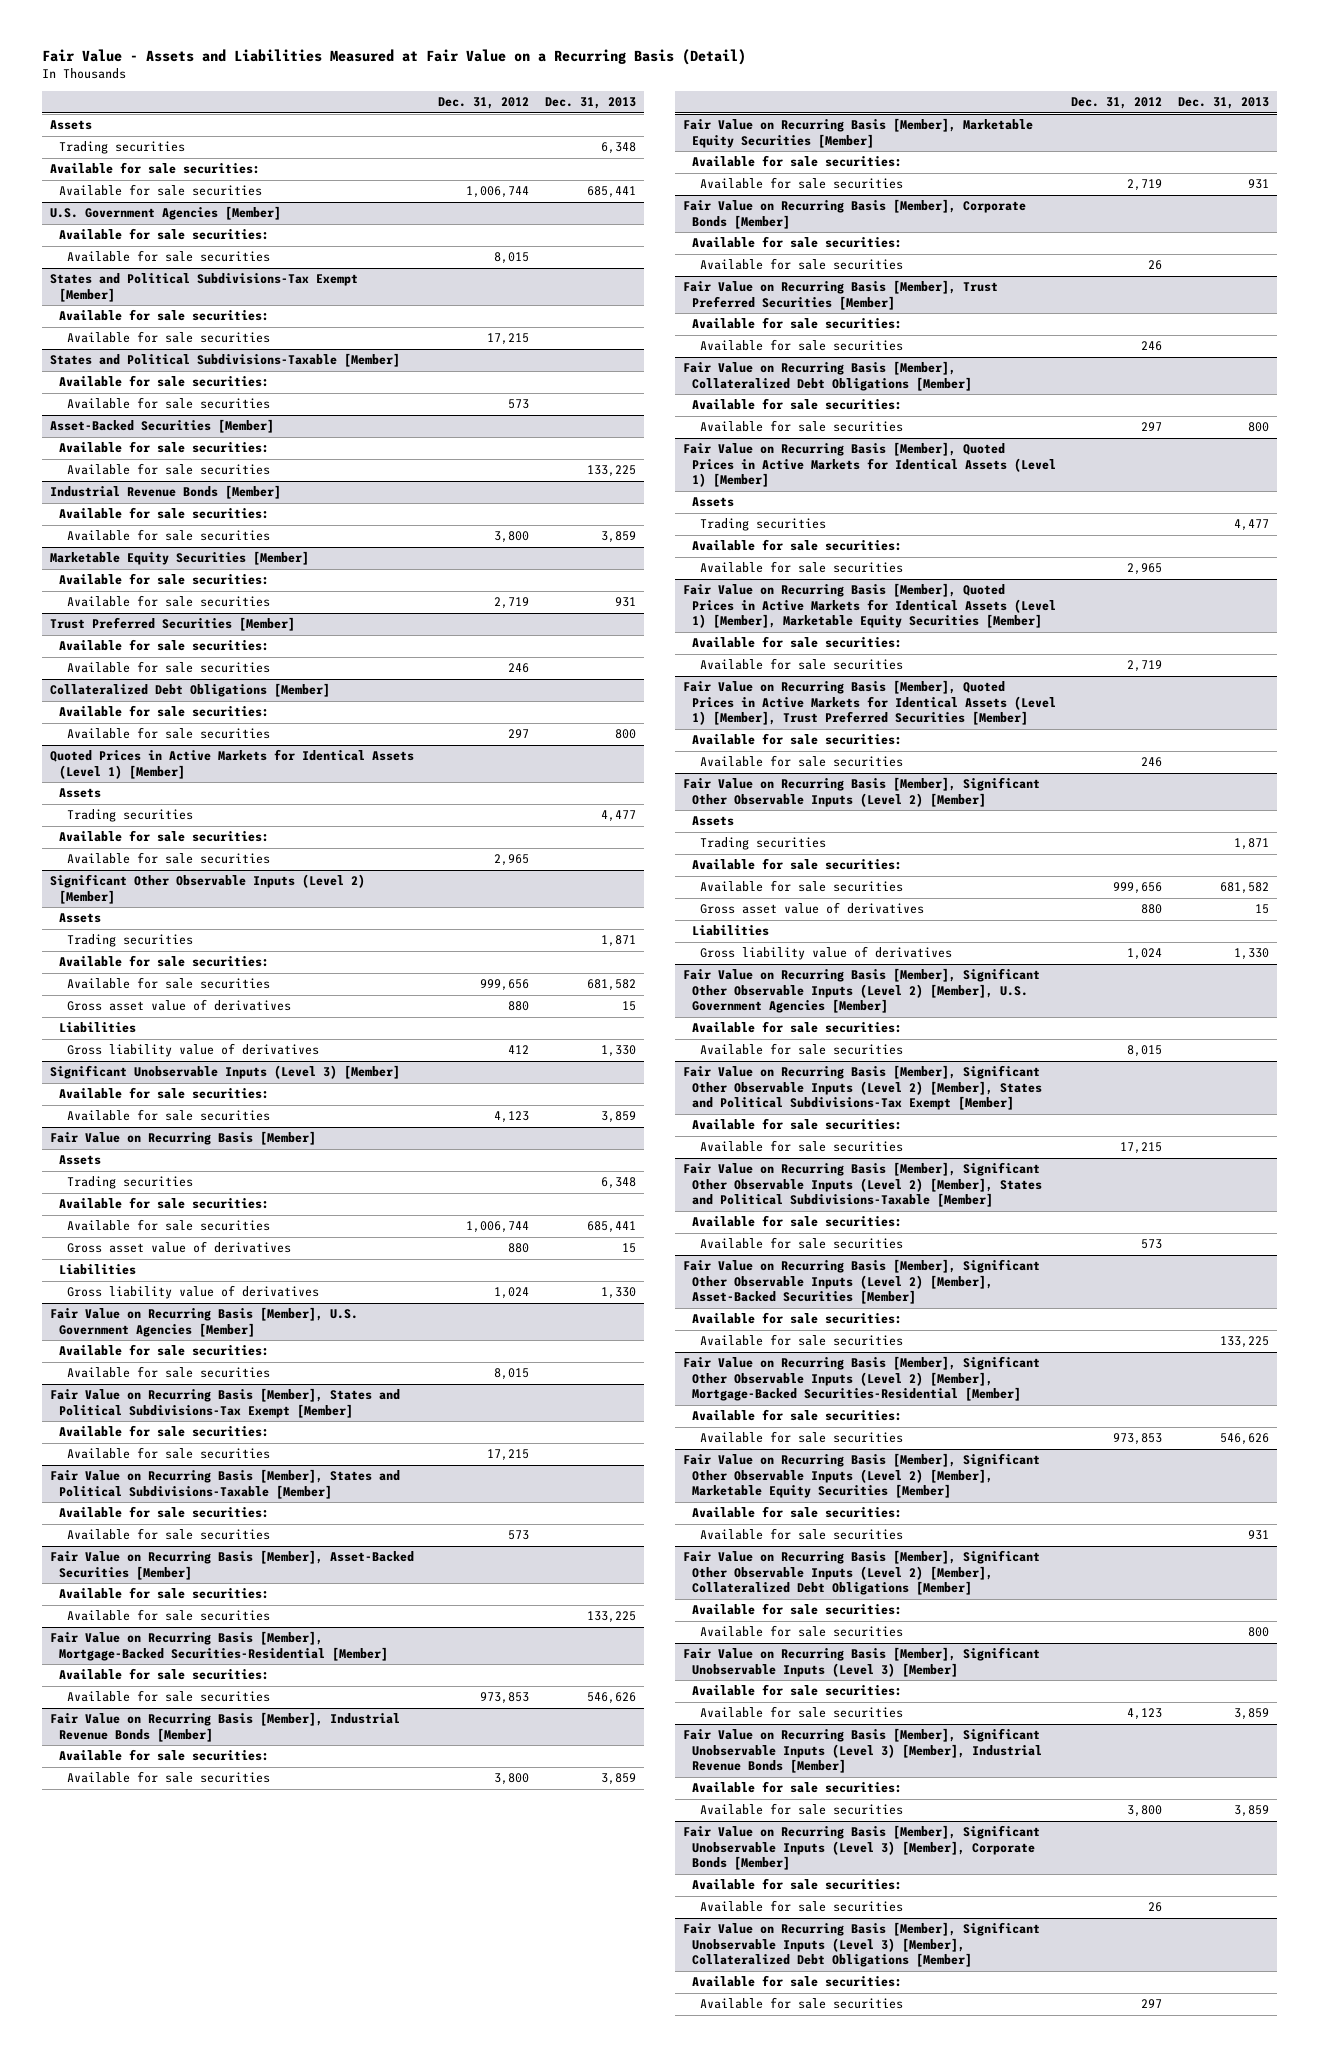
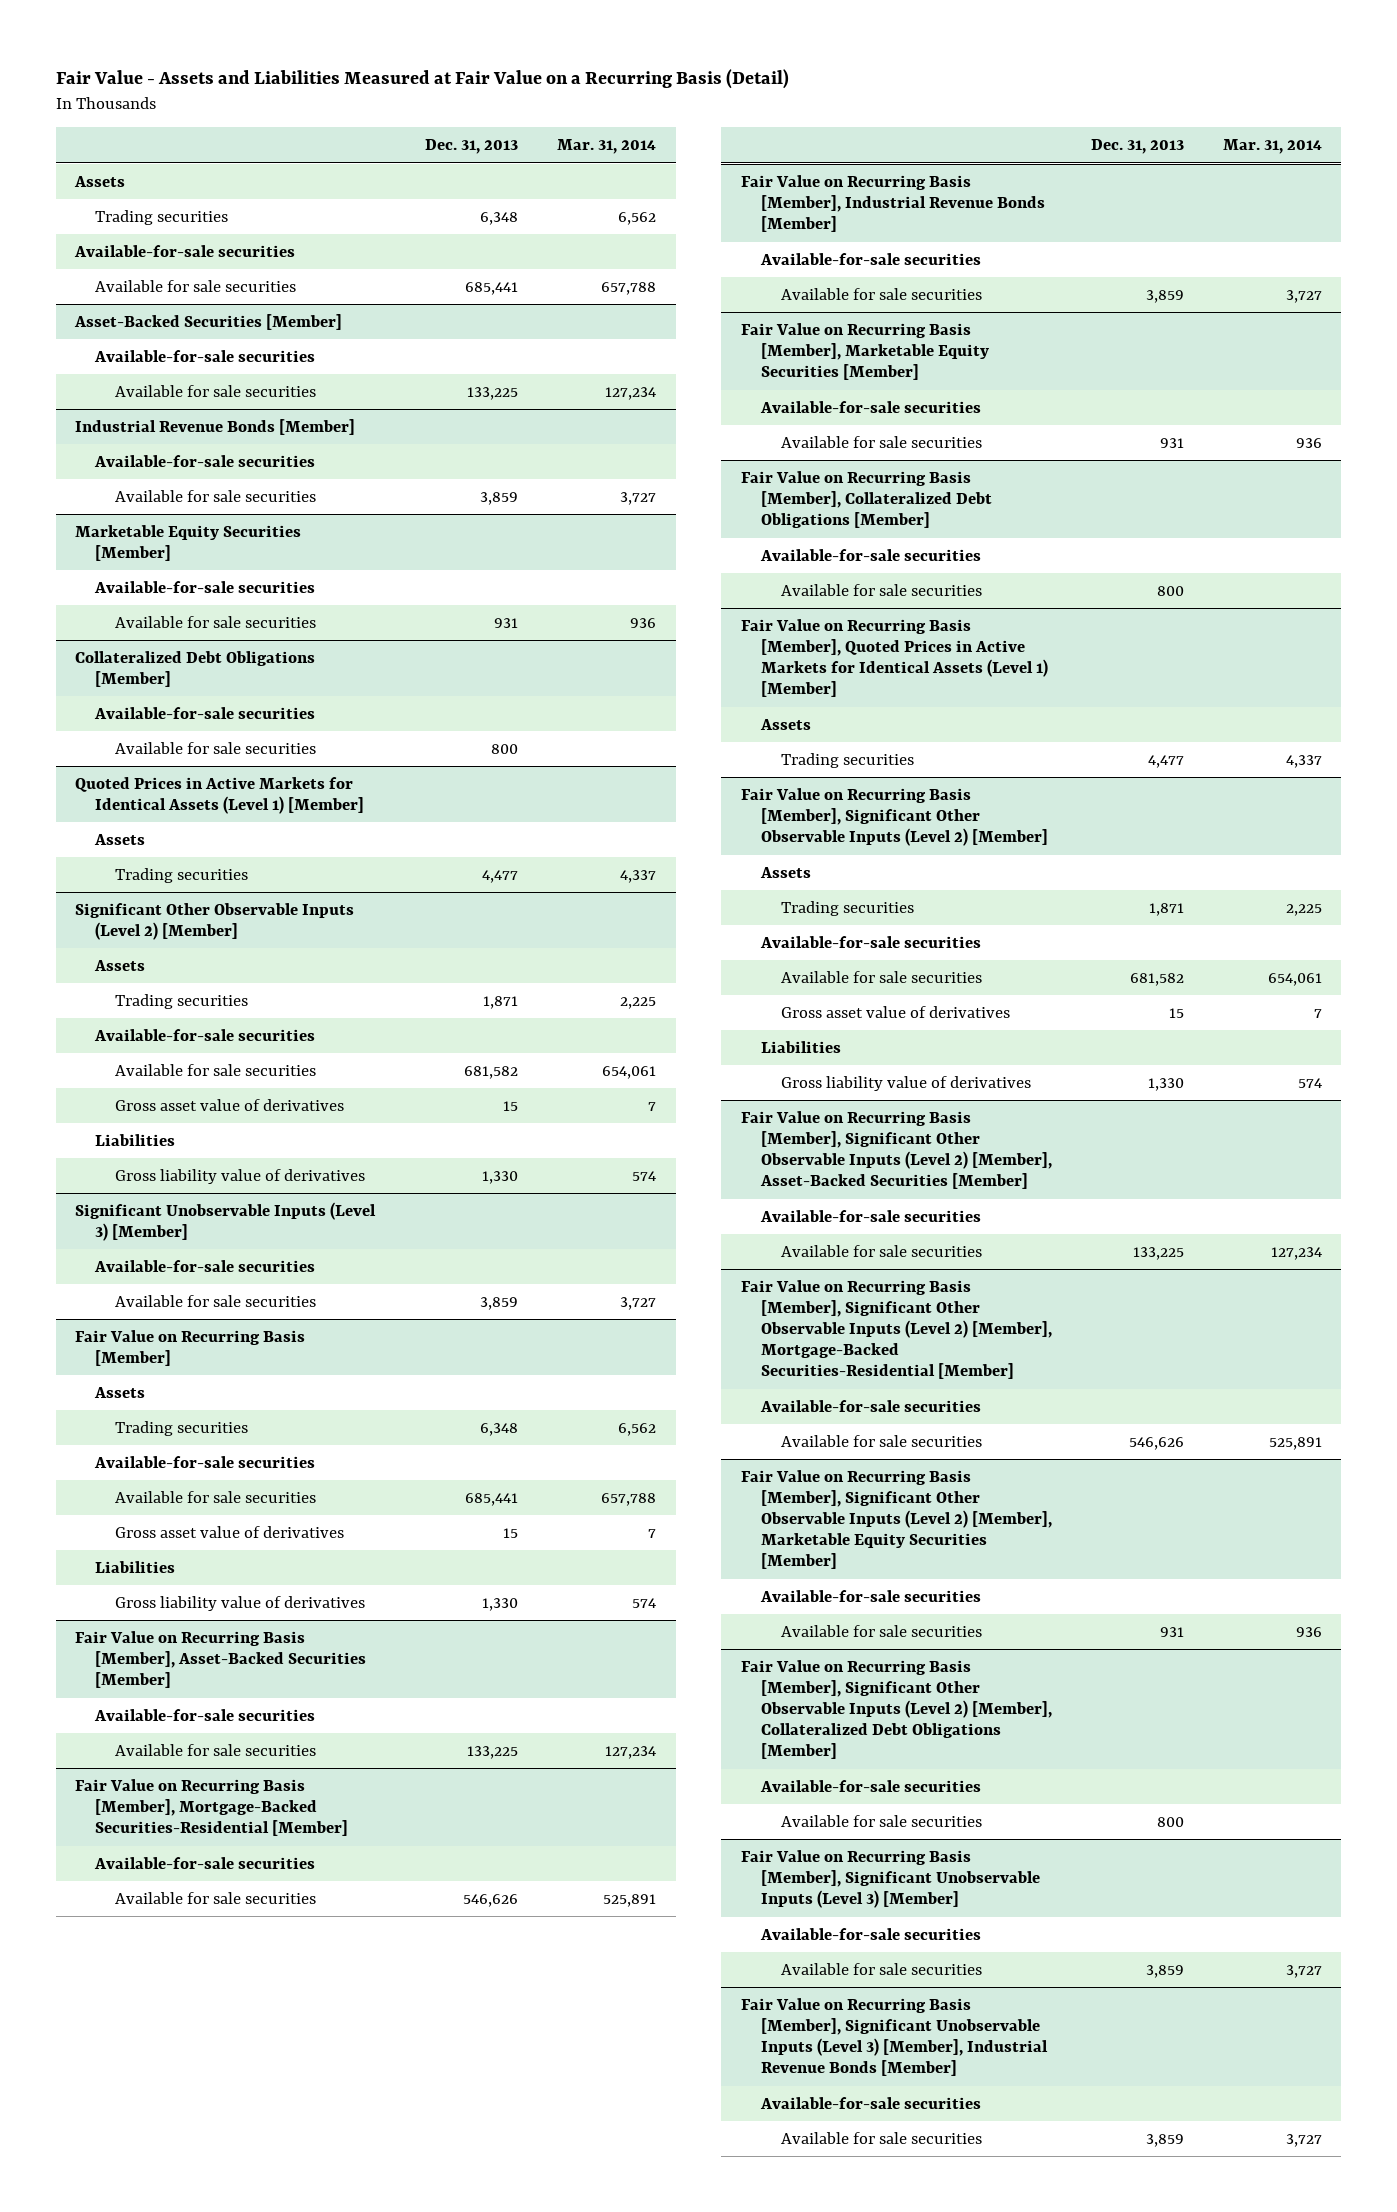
- | Dec. 31, 2012 | Dec. 31, 2013
+ | Dec. 31, 2013 | Mar. 31, 2014
- Available for sale securities:
+ Available-for-sale securities
- U.S. Government Agencies [Member]
- Available for sale securities:
- Available for sale securities | 8,015 |
- States and Political Subdivisions-Tax Exempt [Member]
- Available for sale securities:
- Available for sale securities | 17,215 |
- States and Political Subdivisions-Taxable [Member]
- Available for sale securities:
- Available for sale securities | 573 |
@ Asset-Backed Securities [Member]
- Available for sale securities:
+ Available-for-sale securities
@ Industrial Revenue Bonds [Member]
- Available for sale securities:
+ Available-for-sale securities
@ Marketable Equity Securities [Member]
- Available for sale securities:
+ Available-for-sale securities
- Trust Preferred Securities [Member]
- Available for sale securities:
- Available for sale securities | 246 |
@ Collateralized Debt Obligations [Member]
- Available for sale securities:
+ Available-for-sale securities
@ Quoted Prices in Active Markets for Identical Assets (Level 1) [Member]
- Available for sale securities:
- Available for sale securities | 2,965 |
@ Significant Other Observable Inputs (Level 2) [Member]
- Available for sale securities:
+ Available-for-sale securities
@ Significant Unobservable Inputs (Level 3) [Member]
- Available for sale securities:
+ Available-for-sale securities
@ Fair Value on Recurring Basis [Member]
- Available for sale securities:
+ Available-for-sale securities
- Fair Value on Recurring Basis [Member], U.S. Government Agencies [Member]
- Available for sale securities:
- Available for sale securities | 8,015 |
- Fair Value on Recurring Basis [Member], States and Political Subdivisions-Tax Exempt [Member]
- Available for sale securities:
- Available for sale securities | 17,215 |
- Fair Value on Recurring Basis [Member], States and Political Subdivisions-Taxable [Member]
- Available for sale securities:
- Available for sale securities | 573 |
@ Fair Value on Recurring Basis [Member], Asset-Backed Securities [Member]
- Available for sale securities:
+ Available-for-sale securities
@ Fair Value on Recurring Basis [Member], Mortgage-Backed Securities-Residential [Member]
- Available for sale securities:
+ Available-for-sale securities
@ Fair Value on Recurring Basis [Member], Industrial Revenue Bonds [Member]
- Available for sale securities:
+ Available-for-sale securities
@ Fair Value on Recurring Basis [Member], Marketable Equity Securities [Member]
- Available for sale securities:
+ Available-for-sale securities
- Fair Value on Recurring Basis [Member], Corporate Bonds [Member]
- Available for sale securities:
- Available for sale securities | 26 |
- Fair Value on Recurring Basis [Member], Trust Preferred Securities [Member]
- Available for sale securities:
- Available for sale securities | 246 |
@ Fair Value on Recurring Basis [Member], Collateralized Debt Obligations [Member]
- Available for sale securities:
+ Available-for-sale securities
@ Fair Value on Recurring Basis [Member], Quoted Prices in Active Markets for Identical Assets (Level 1) [Member]
- Available for sale securities:
- Available for sale securities | 2,965 |
- Fair Value on Recurring Basis [Member], Quoted Prices in Active Markets for Identical Assets (Level 1) [Member], Marketable Equity Securities [Member]
- Available for sale securities:
- Available for sale securities | 2,719 |
- Fair Value on Recurring Basis [Member], Quoted Prices in Active Markets for Identical Assets (Level 1) [Member], Trust Preferred Securities [Member]
- Available for sale securities:
- Available for sale securities | 246 |
@ Fair Value on Recurring Basis [Member], Significant Other Observable Inputs (Level 2) [Member]
- Available for sale securities:
+ Available-for-sale securities
- Fair Value on Recurring Basis [Member], Significant Other Observable Inputs (Level 2) [Member], U.S. Government Agencies [Member]
- Available for sale securities:
- Available for sale securities | 8,015 |
- Fair Value on Recurring Basis [Member], Significant Other Observable Inputs (Level 2) [Member], States and Political Subdivisions-Tax Exempt [Member]
- Available for sale securities:
- Available for sale securities | 17,215 |
- Fair Value on Recurring Basis [Member], Significant Other Observable Inputs (Level 2) [Member], States and Political Subdivisions-Taxable [Member]
- Available for sale securities:
- Available for sale securities | 573 |
@ Fair Value on Recurring Basis [Member], Significant Other Observable Inputs (Level 2) [Member], Asset-Backed Securities [Member]
- Available for sale securities:
+ Available-for-sale securities
@ Fair Value on Recurring Basis [Member], Significant Other Observable Inputs (Level 2) [Member], Mortgage-Backed Securities-Residential [Member]
- Available for sale securities:
+ Available-for-sale securities
@ Fair Value on Recurring Basis [Member], Significant Other Observable Inputs (Level 2) [Member], Marketable Equity Securities [Member]
- Available for sale securities:
+ Available-for-sale securities
@ Fair Value on Recurring Basis [Member], Significant Other Observable Inputs (Level 2) [Member], Collateralized Debt Obligations [Member]
- Available for sale securities:
+ Available-for-sale securities
@ Fair Value on Recurring Basis [Member], Significant Unobservable Inputs (Level 3) [Member]
- Available for sale securities:
+ Available-for-sale securities
@ Fair Value on Recurring Basis [Member], Significant Unobservable Inputs (Level 3) [Member], Industrial Revenue Bonds [Member]
- Available for sale securities:
+ Available-for-sale securities
- Fair Value on Recurring Basis [Member], Significant Unobservable Inputs (Level 3) [Member], Corporate Bonds [Member]
- Available for sale securities:
- Available for sale securities | 26 |
- Fair Value on Recurring Basis [Member], Significant Unobservable Inputs (Level 3) [Member], Collateralized Debt Obligations [Member]
- Available for sale securities:
- Available for sale securities | 297 |

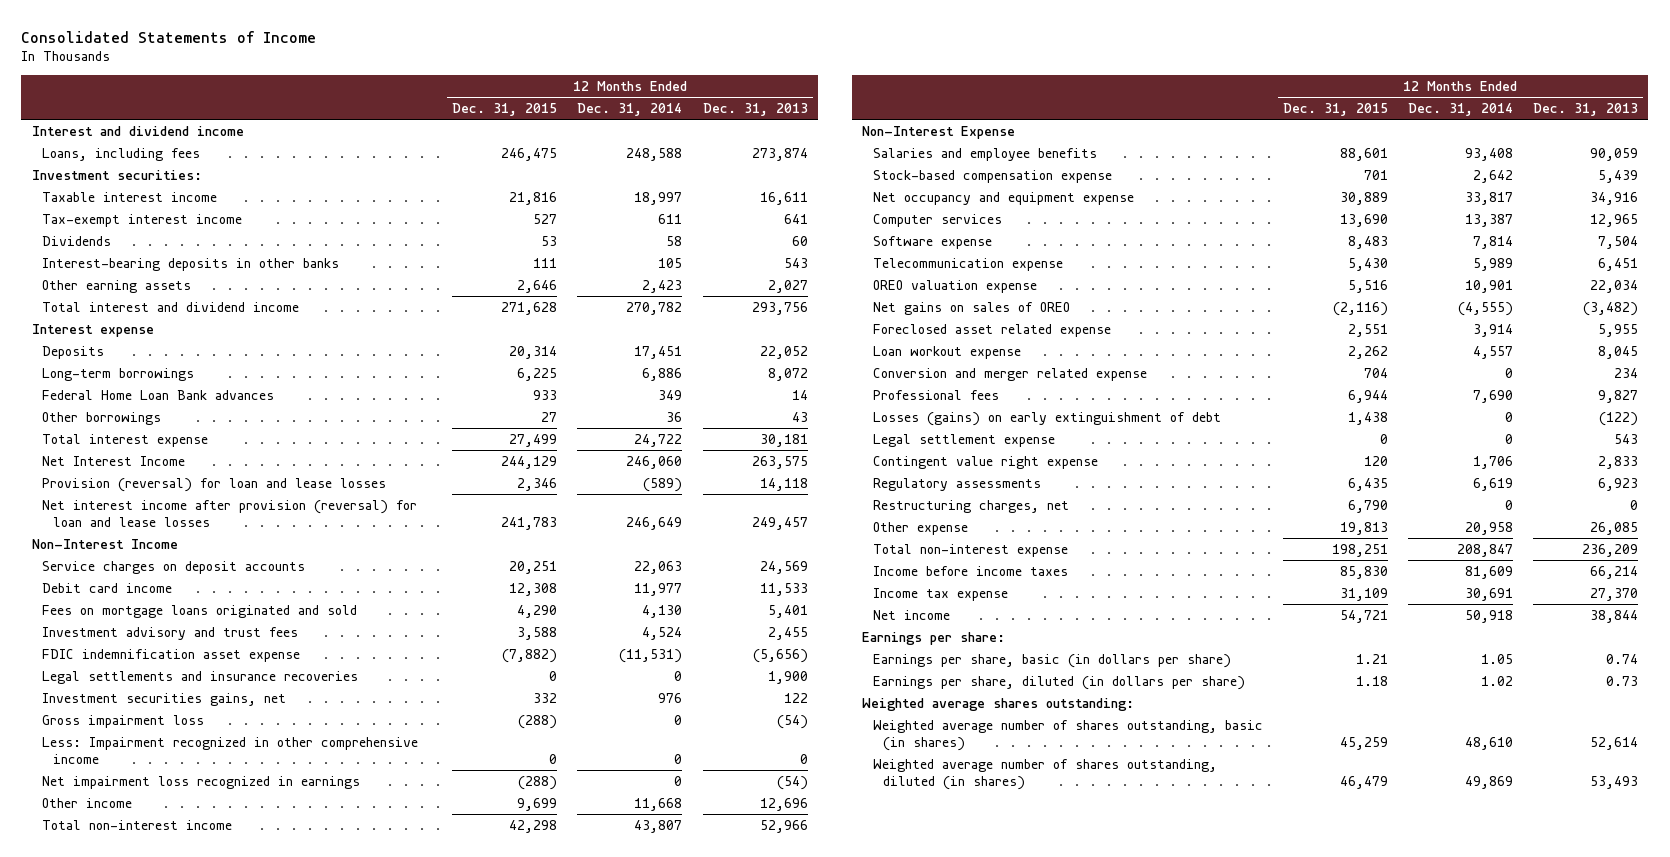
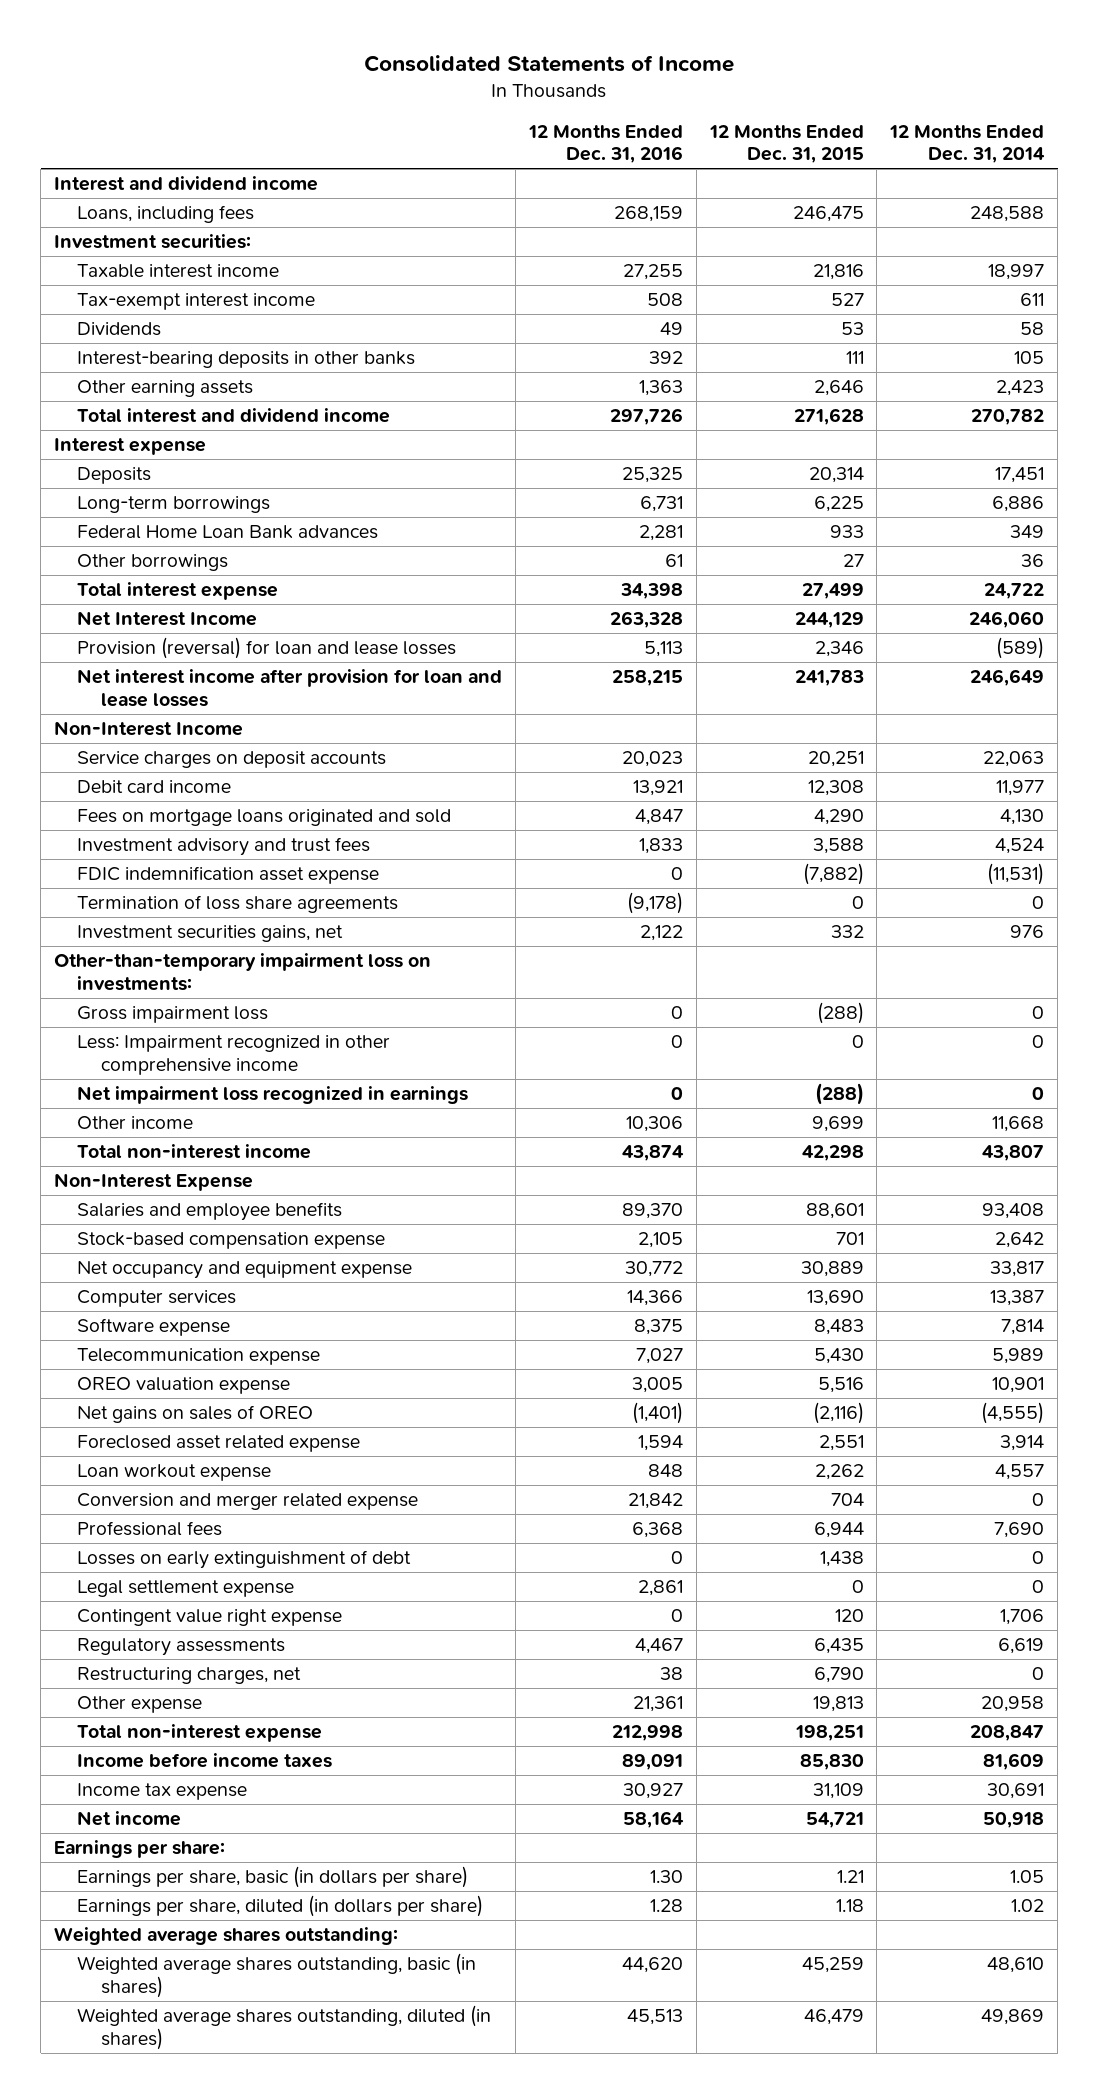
- | 12 Months Ended Dec. 31, 2015 | 12 Months Ended Dec. 31, 2014 | 12 Months Ended Dec. 31, 2013
+ | 12 Months Ended Dec. 31, 2016 | 12 Months Ended Dec. 31, 2015 | 12 Months Ended Dec. 31, 2014
- Net interest income after provision (reversal) for loan and lease losses | 241,783 | 246,649 | 249,457
+ Net interest income after provision for loan and lease losses | 258,215 | 241,783 | 246,649
- Legal settlements and insurance recoveries | 0 | 0 | 1,900
+ Termination of loss share agreements | (9,178) | 0 | 0
+ Other-than-temporary impairment loss on investments:
- Losses (gains) on early extinguishment of debt | 1,438 | 0 | (122)
+ Losses on early extinguishment of debt | 0 | 1,438 | 0
- Weighted average number of shares outstanding, basic (in shares) | 45,259 | 48,610 | 52,614
- Weighted average number of shares outstanding, diluted (in shares) | 46,479 | 49,869 | 53,493
+ Weighted average shares outstanding, basic (in shares) | 44,620 | 45,259 | 48,610
+ Weighted average shares outstanding, diluted (in shares) | 45,513 | 46,479 | 49,869

